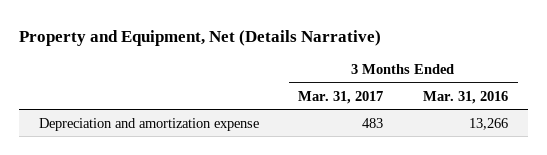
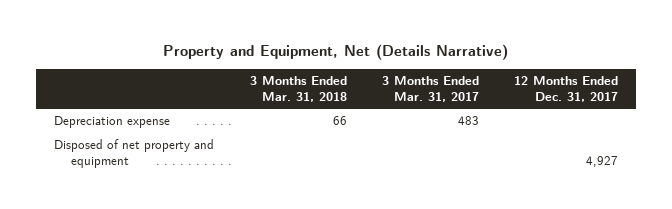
- | 3 Months Ended Mar. 31, 2017 | 3 Months Ended Mar. 31, 2016
+ | 3 Months Ended Mar. 31, 2018 | 3 Months Ended Mar. 31, 2017 | 12 Months Ended Dec. 31, 2017
- Depreciation and amortization expense | 483 | 13,266
+ Depreciation expense | 66 | 483 |
+ Disposed of net property and equipment | | | 4,927

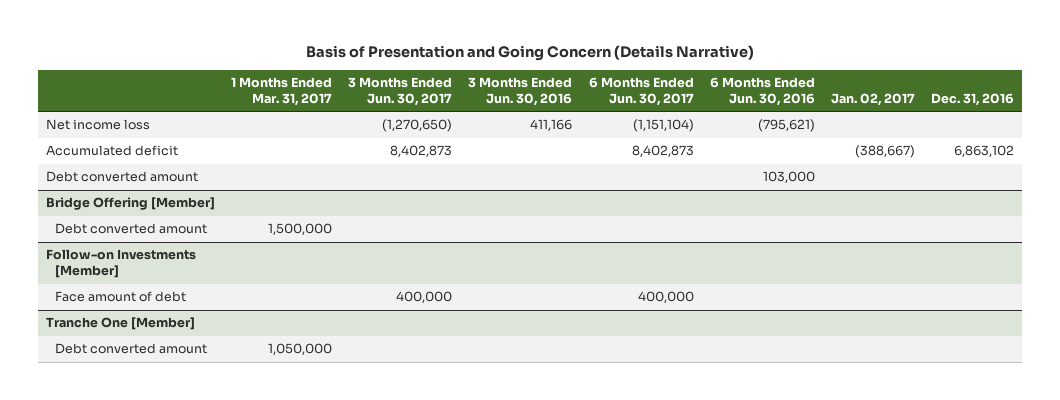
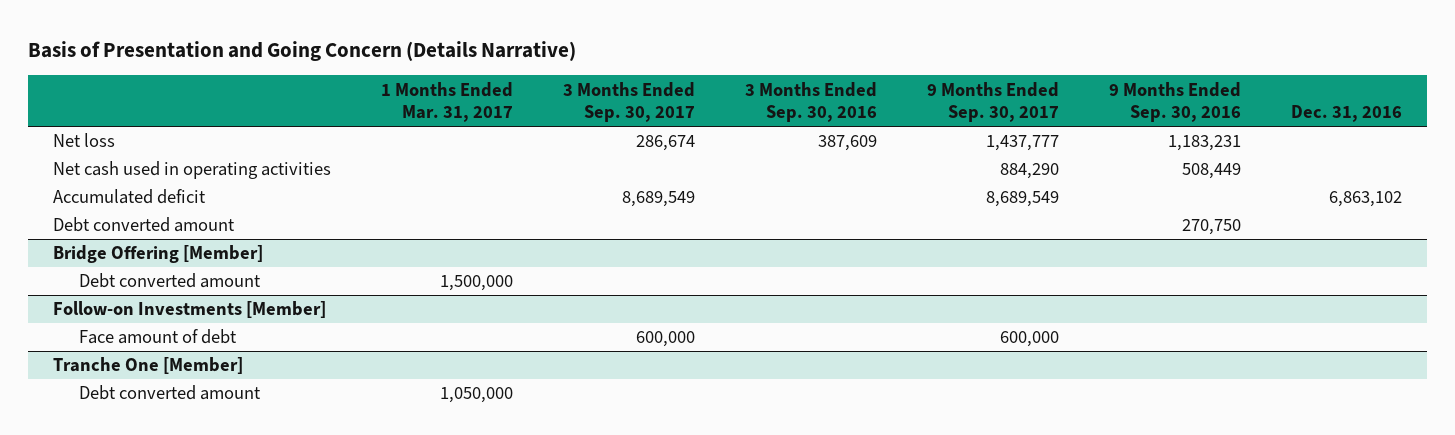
- | 1 Months Ended Mar. 31, 2017 | 3 Months Ended Jun. 30, 2017 | 3 Months Ended Jun. 30, 2016 | 6 Months Ended Jun. 30, 2017 | 6 Months Ended Jun. 30, 2016 | Jan. 02, 2017 | Dec. 31, 2016
+ | 1 Months Ended Mar. 31, 2017 | 3 Months Ended Sep. 30, 2017 | 3 Months Ended Sep. 30, 2016 | 9 Months Ended Sep. 30, 2017 | 9 Months Ended Sep. 30, 2016 | Dec. 31, 2016
- Net income loss | | (1,270,650) | 411,166 | (1,151,104) | (795,621) | |
+ Net loss | | 286,674 | 387,609 | 1,437,777 | 1,183,231 |
+ Net cash used in operating activities | | | | 884,290 | 508,449 |

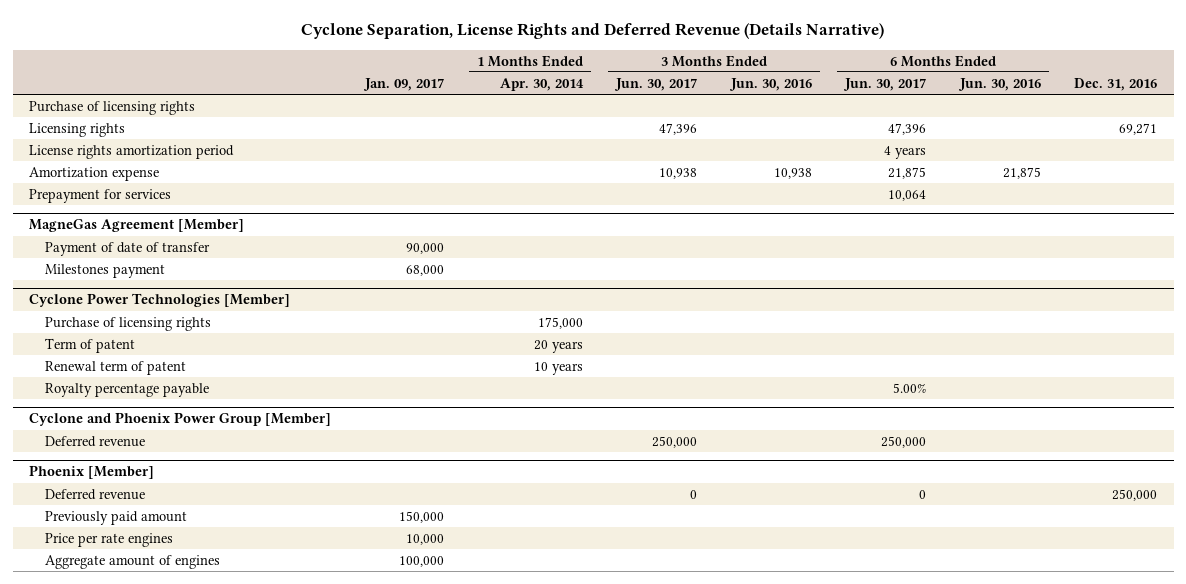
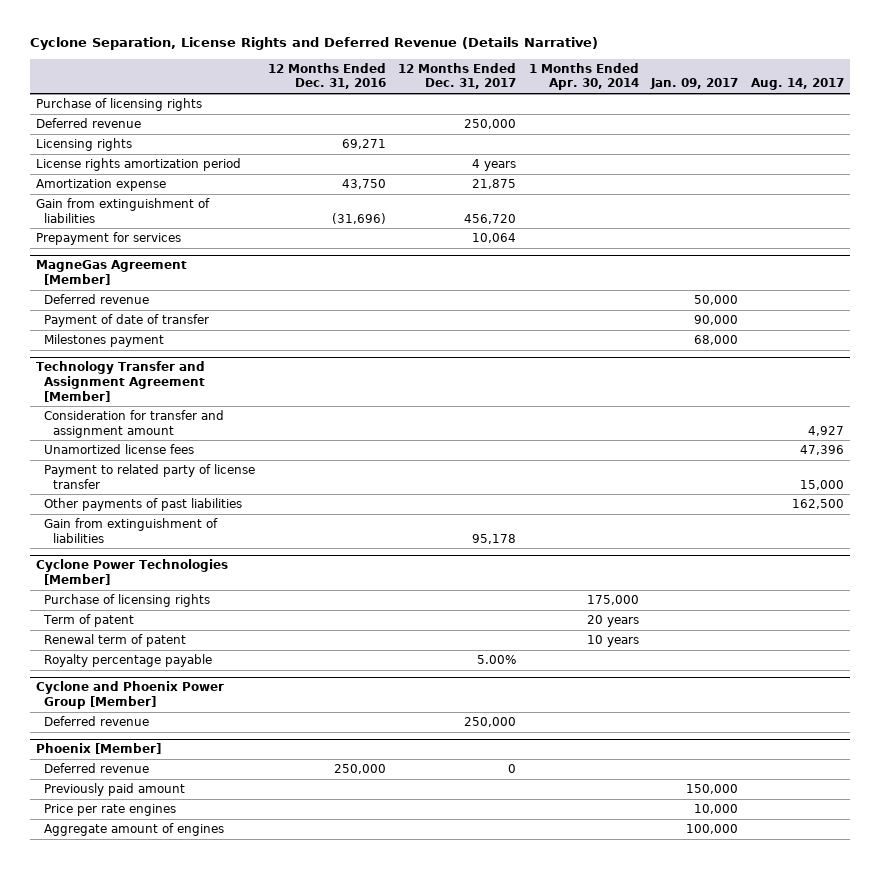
- | Jan. 09, 2017 | 1 Months Ended Apr. 30, 2014 | 3 Months Ended Jun. 30, 2017 | 3 Months Ended Jun. 30, 2016 | 6 Months Ended Jun. 30, 2017 | 6 Months Ended Jun. 30, 2016 | Dec. 31, 2016
+ | 12 Months Ended Dec. 31, 2016 | 12 Months Ended Dec. 31, 2017 | 1 Months Ended Apr. 30, 2014 | Jan. 09, 2017 | Aug. 14, 2017
+ Deferred revenue | | 250,000 | | |
+ Gain from extinguishment of liabilities | (31,696) | 456,720 | | |
@ MagneGas Agreement [Member]
+ Deferred revenue | | | | 50,000 |
+ Technology Transfer and Assignment Agreement [Member]
+ Consideration for transfer and assignment amount | | | | | 4,927
+ Unamortized license fees | | | | | 47,396
+ Payment to related party of license transfer | | | | | 15,000
+ Other payments of past liabilities | | | | | 162,500
+ Gain from extinguishment of liabilities | | 95,178 | | |

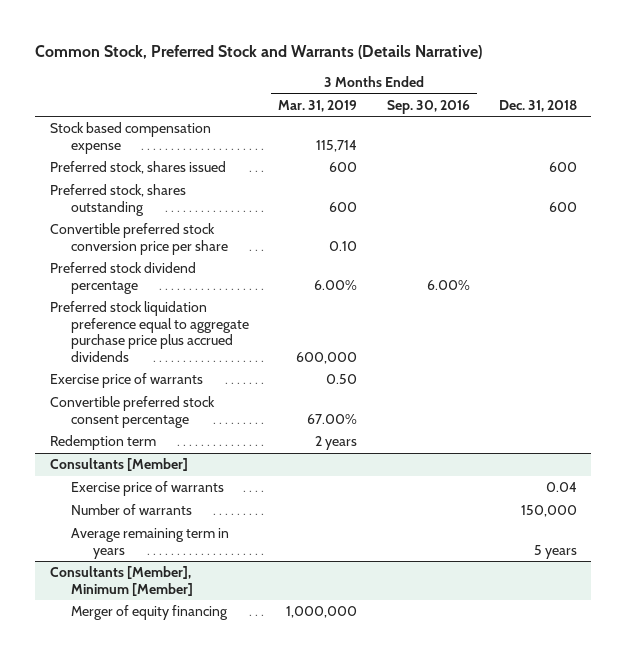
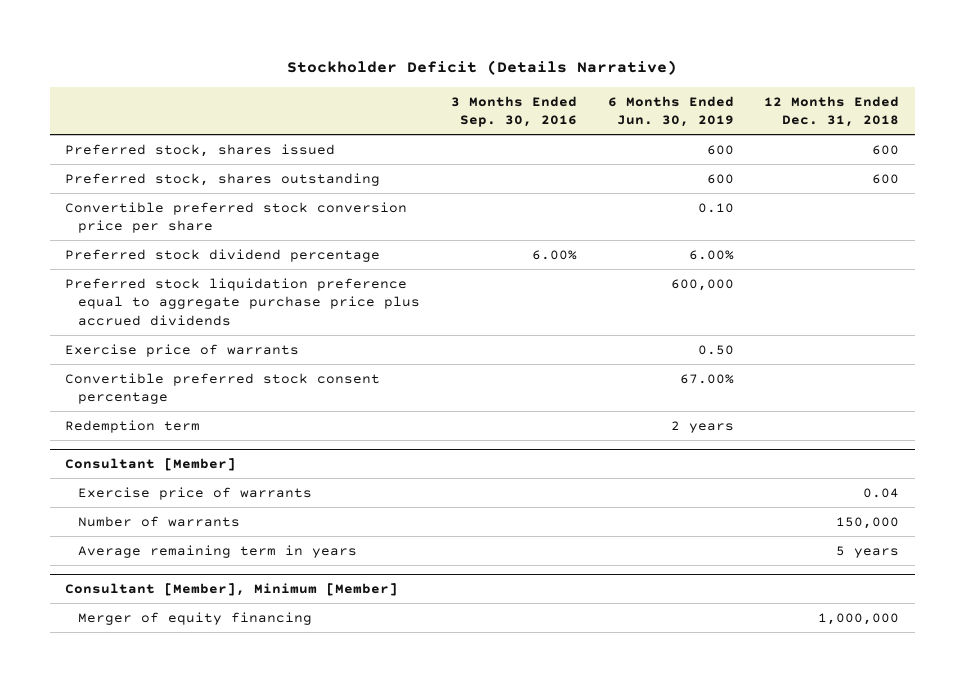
- Common Stock, Preferred Stock and Warrants (Details Narrative)
+ Stockholder Deficit (Details Narrative)
- | 3 Months Ended Mar. 31, 2019 | 3 Months Ended Sep. 30, 2016 | Dec. 31, 2018
+ | 3 Months Ended Sep. 30, 2016 | 6 Months Ended Jun. 30, 2019 | 12 Months Ended Dec. 31, 2018
- Stock based compensation expense | 115,714 | |
- Consultants [Member]
+ Consultant [Member]
- Consultants [Member], Minimum [Member]
+ Consultant [Member], Minimum [Member]

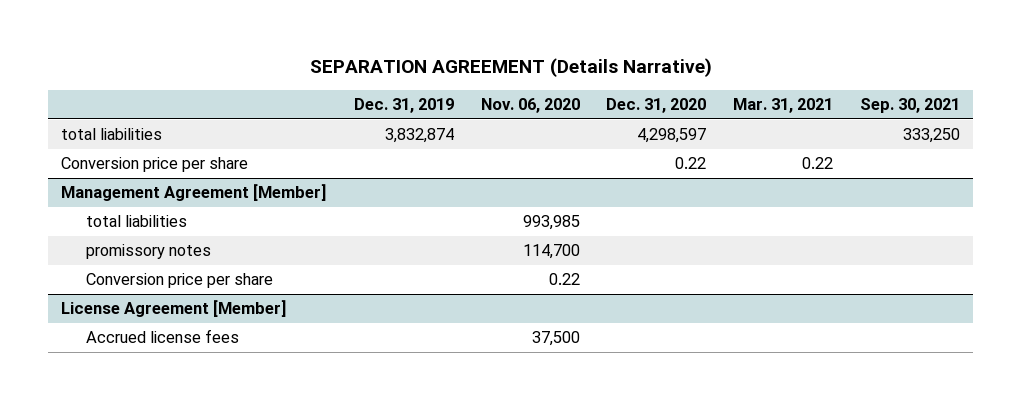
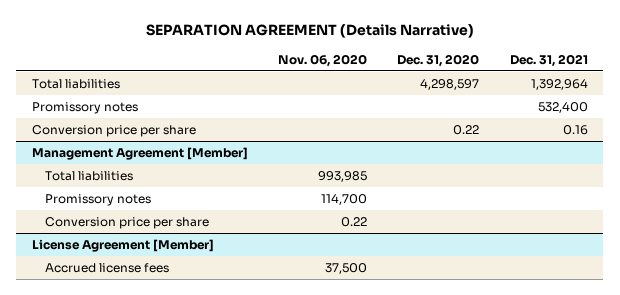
- | Dec. 31, 2019 | Nov. 06, 2020 | Dec. 31, 2020 | Mar. 31, 2021 | Sep. 30, 2021
+ | Nov. 06, 2020 | Dec. 31, 2020 | Dec. 31, 2021
- total liabilities | 3,832,874 | | 4,298,597 | | 333,250
+ Total liabilities | | 4,298,597 | 1,392,964
+ Promissory notes | | | 532,400
@ Management Agreement [Member]
- total liabilities | | 993,985 | | |
- promissory notes | | 114,700 | | |
+ Total liabilities | 993,985 | |
+ Promissory notes | 114,700 | |

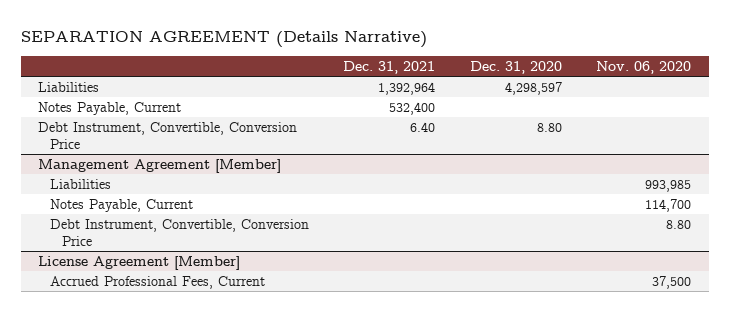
- | Nov. 06, 2020 | Dec. 31, 2020 | Dec. 31, 2021
+ | Dec. 31, 2021 | Dec. 31, 2020 | Nov. 06, 2020
- Total liabilities | | 4,298,597 | 1,392,964
- Promissory notes | | | 532,400
- Conversion price per share | | 0.22 | 0.16
+ Liabilities | 1,392,964 | 4,298,597 |
+ Notes Payable, Current | 532,400 | |
+ Debt Instrument, Convertible, Conversion Price | 6.40 | 8.80 |
@ Management Agreement [Member]
- Total liabilities | 993,985 | |
- Promissory notes | 114,700 | |
- Conversion price per share | 0.22 | |
+ Liabilities | | | 993,985
+ Notes Payable, Current | | | 114,700
+ Debt Instrument, Convertible, Conversion Price | | | 8.80
@ License Agreement [Member]
- Accrued license fees | 37,500 | |
+ Accrued Professional Fees, Current | | | 37,500

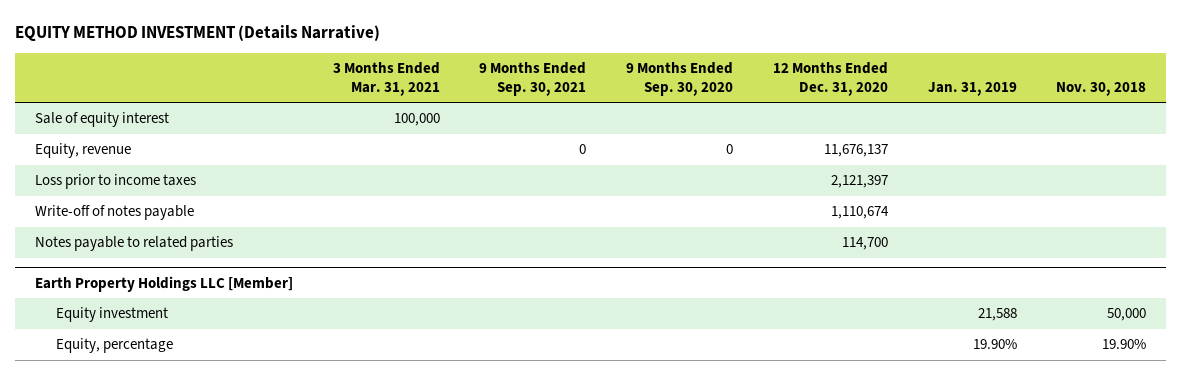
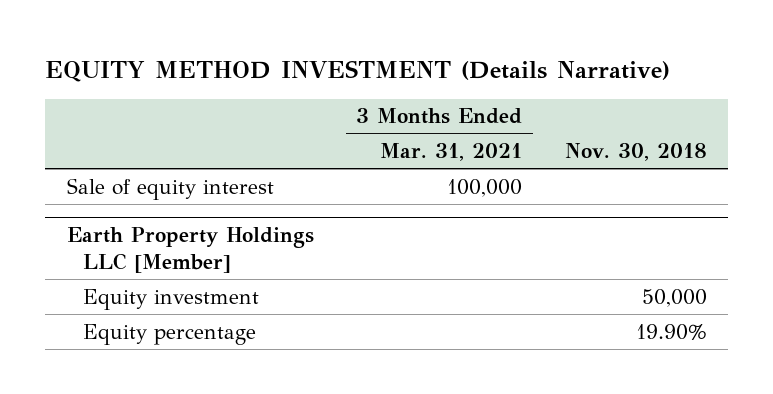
- | 3 Months Ended Mar. 31, 2021 | 9 Months Ended Sep. 30, 2021 | 9 Months Ended Sep. 30, 2020 | 12 Months Ended Dec. 31, 2020 | Jan. 31, 2019 | Nov. 30, 2018
+ | 3 Months Ended Mar. 31, 2021 | Nov. 30, 2018
- Equity, revenue | | 0 | 0 | 11,676,137 | |
- Loss prior to income taxes | | | | 2,121,397 | |
- Write-off of notes payable | | | | 1,110,674 | |
- Notes payable to related parties | | | | 114,700 | |
@ Earth Property Holdings LLC [Member]
- Equity, percentage | | | | | 19.90% | 19.90%
+ Equity percentage | | 19.90%

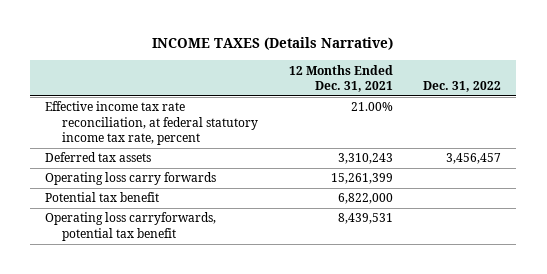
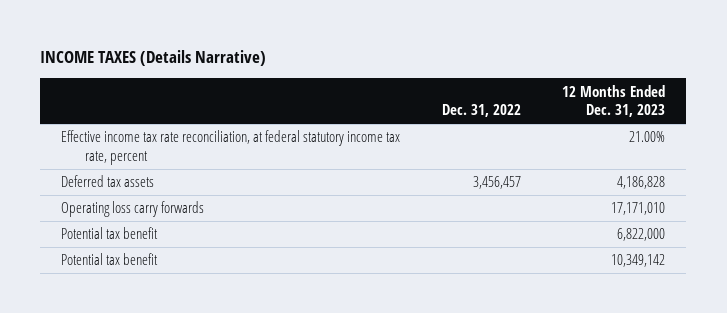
- | 12 Months Ended Dec. 31, 2021 | Dec. 31, 2022
+ | Dec. 31, 2022 | 12 Months Ended Dec. 31, 2023
- Operating loss carryforwards, potential tax benefit | 8,439,531 |
+ Potential tax benefit | | 10,349,142

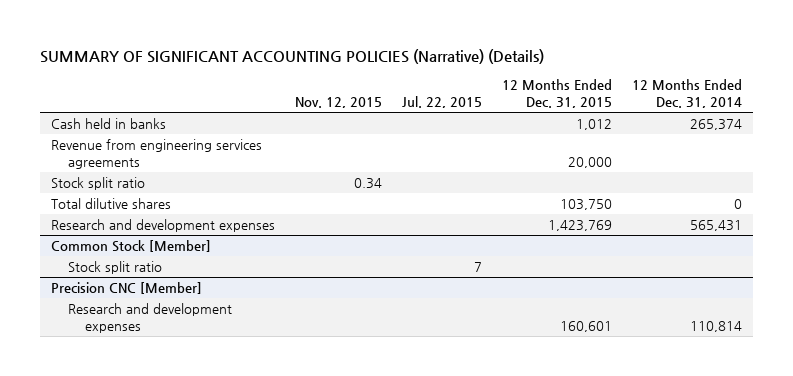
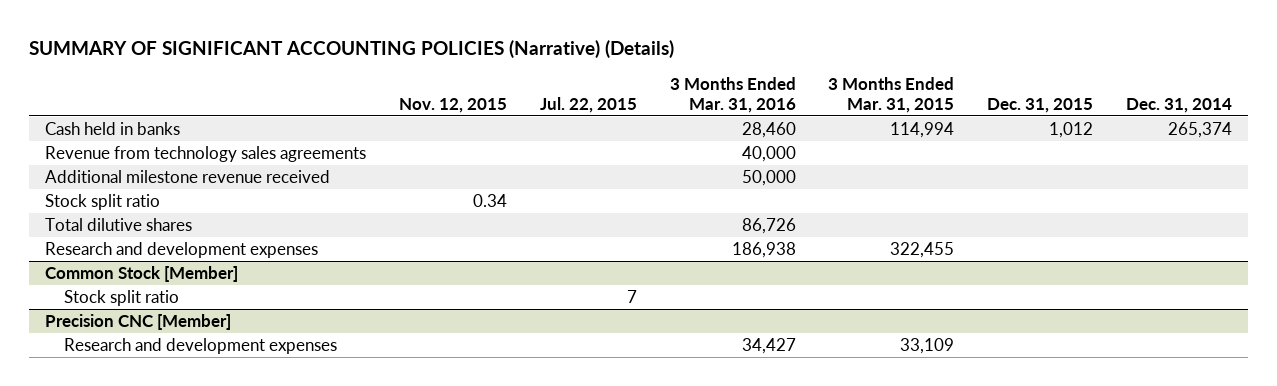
- | Nov. 12, 2015 | Jul. 22, 2015 | 12 Months Ended Dec. 31, 2015 | 12 Months Ended Dec. 31, 2014
+ | Nov. 12, 2015 | Jul. 22, 2015 | 3 Months Ended Mar. 31, 2016 | 3 Months Ended Mar. 31, 2015 | Dec. 31, 2015 | Dec. 31, 2014
- Revenue from engineering services agreements | | | 20,000 |
+ Revenue from technology sales agreements | | | 40,000 | | |
+ Additional milestone revenue received | | | 50,000 | | |

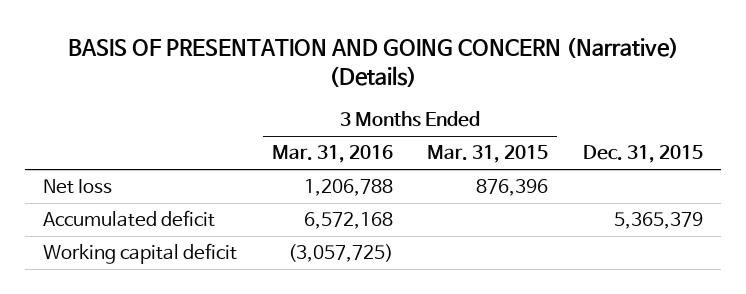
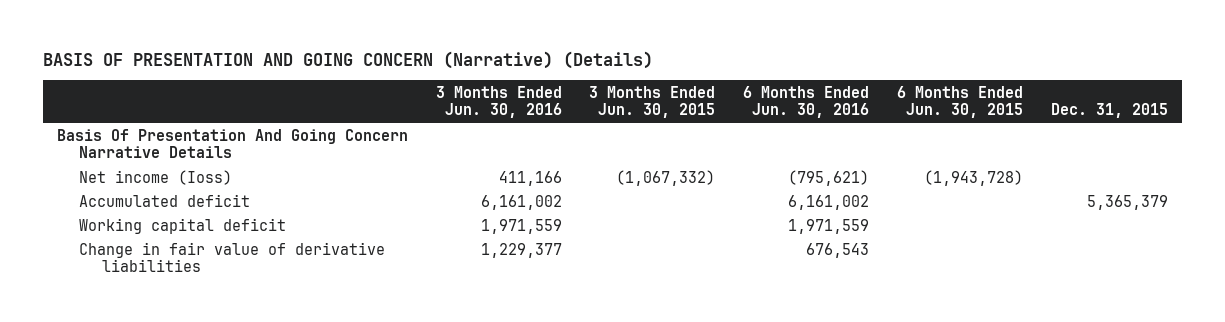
- | 3 Months Ended Mar. 31, 2016 | 3 Months Ended Mar. 31, 2015 | Dec. 31, 2015
+ | 3 Months Ended Jun. 30, 2016 | 3 Months Ended Jun. 30, 2015 | 6 Months Ended Jun. 30, 2016 | 6 Months Ended Jun. 30, 2015 | Dec. 31, 2015
- Net Ioss | 1,206,788 | 876,396 |
+ Basis Of Presentation And Going Concern Narrative Details
+ Net income (Ioss) | 411,166 | (1,067,332) | (795,621) | (1,943,728) |
+ Change in fair value of derivative liabilities | 1,229,377 | | 676,543 | |

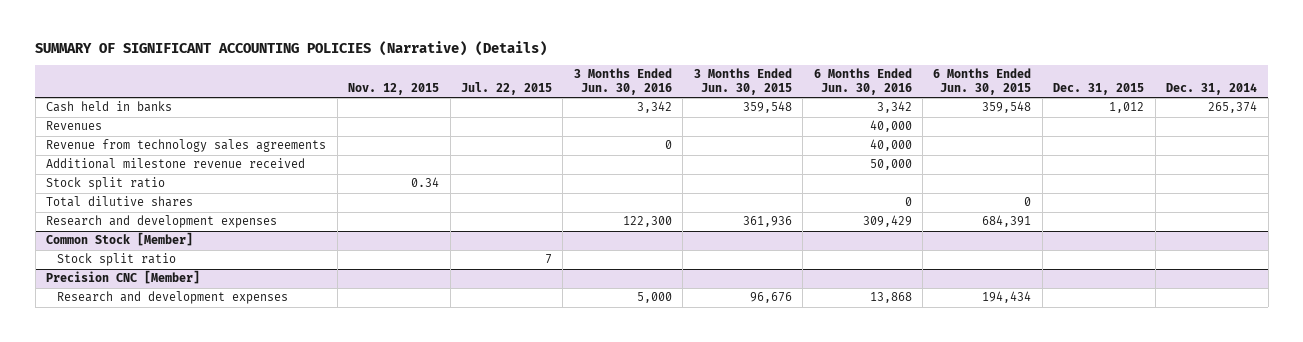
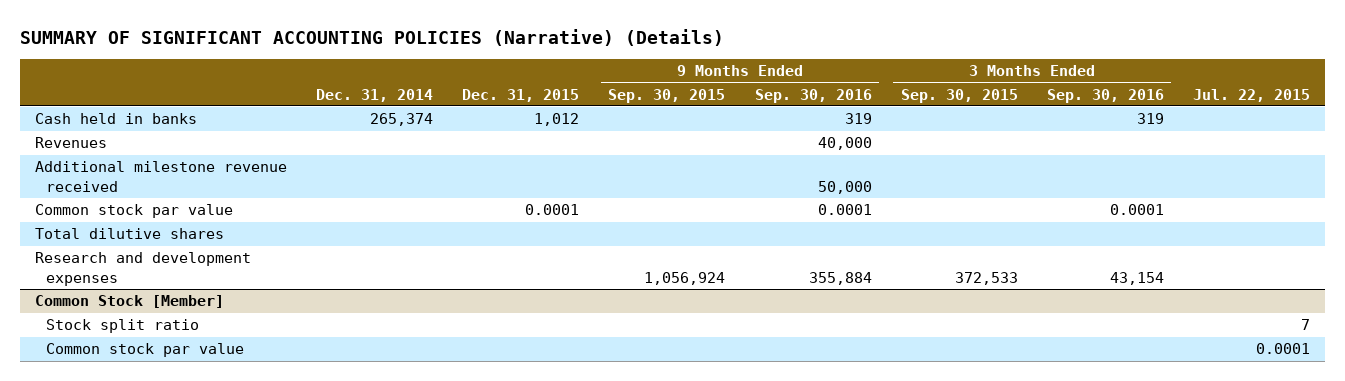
- | Nov. 12, 2015 | Jul. 22, 2015 | 3 Months Ended Jun. 30, 2016 | 3 Months Ended Jun. 30, 2015 | 6 Months Ended Jun. 30, 2016 | 6 Months Ended Jun. 30, 2015 | Dec. 31, 2015 | Dec. 31, 2014
+ | Dec. 31, 2014 | Dec. 31, 2015 | 9 Months Ended Sep. 30, 2015 | 9 Months Ended Sep. 30, 2016 | 3 Months Ended Sep. 30, 2015 | 3 Months Ended Sep. 30, 2016 | Jul. 22, 2015
- Revenue from technology sales agreements | | | 0 | | 40,000 | | |
- Stock split ratio | 0.34 | | | | | | |
+ Common stock par value | | 0.0001 | | 0.0001 | | 0.0001 |
- Precision CNC [Member]
- Research and development expenses | | | 5,000 | 96,676 | 13,868 | 194,434 | |
@ Common Stock [Member]
+ Common stock par value | | | | | | | 0.0001

